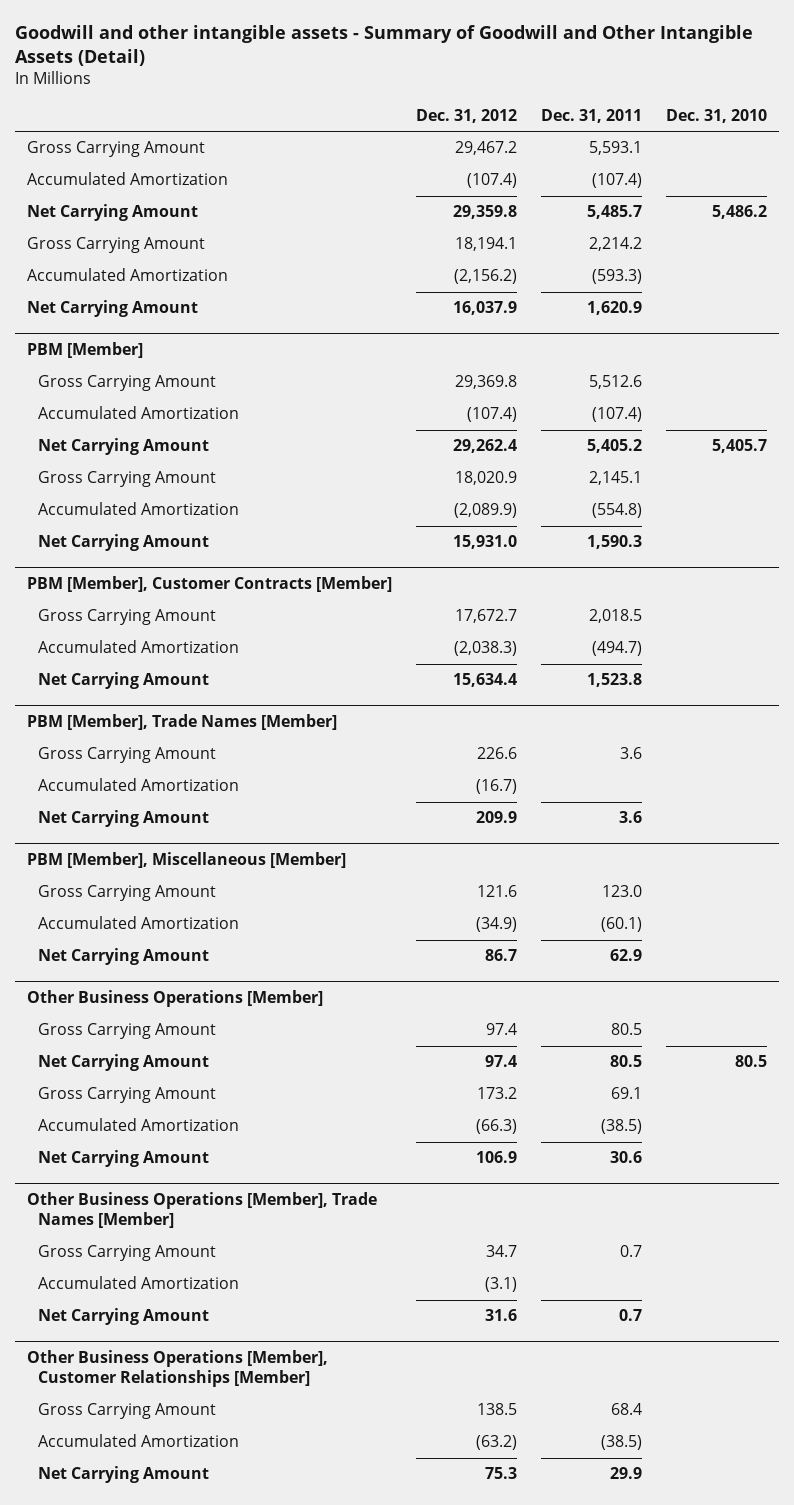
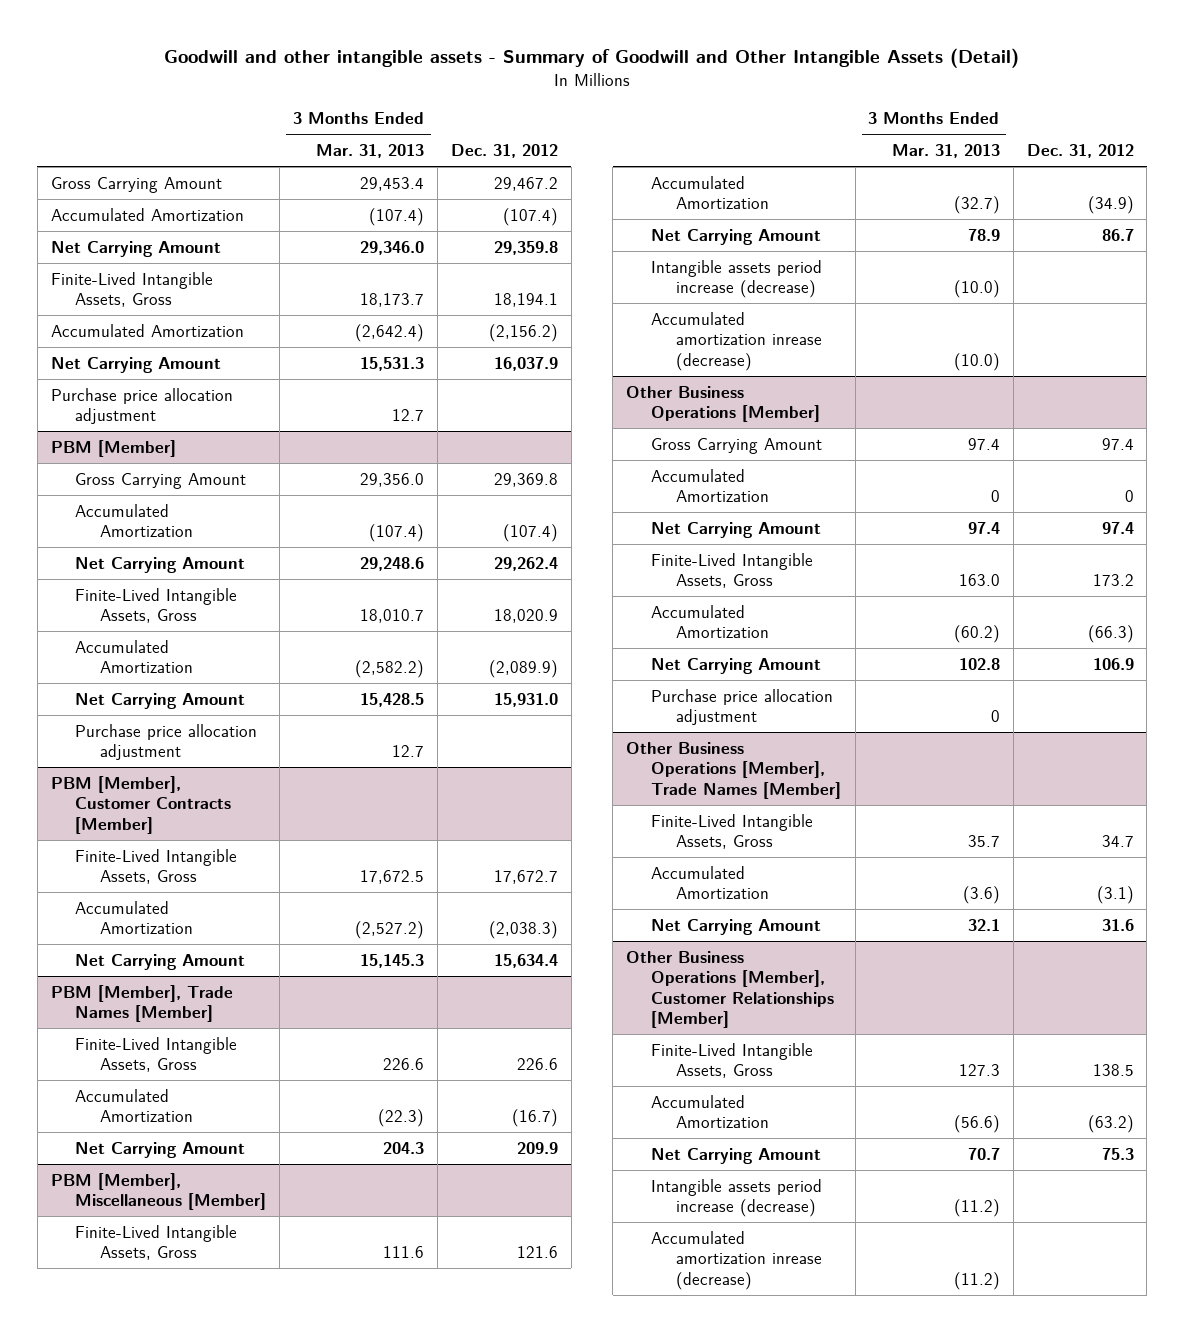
- | Dec. 31, 2012 | Dec. 31, 2011 | Dec. 31, 2010
+ | 3 Months Ended Mar. 31, 2013 | Dec. 31, 2012
- Gross Carrying Amount | 18,194.1 | 2,214.2 |
+ Finite-Lived Intangible Assets, Gross | 18,173.7 | 18,194.1
+ Purchase price allocation adjustment | 12.7 |
@ PBM [Member]
- Gross Carrying Amount | 18,020.9 | 2,145.1 |
+ Finite-Lived Intangible Assets, Gross | 18,010.7 | 18,020.9
+ Purchase price allocation adjustment | 12.7 |
@ PBM [Member], Customer Contracts [Member]
- Gross Carrying Amount | 17,672.7 | 2,018.5 |
+ Finite-Lived Intangible Assets, Gross | 17,672.5 | 17,672.7
@ PBM [Member], Trade Names [Member]
- Gross Carrying Amount | 226.6 | 3.6 |
+ Finite-Lived Intangible Assets, Gross | 226.6 | 226.6
@ PBM [Member], Miscellaneous [Member]
- Gross Carrying Amount | 121.6 | 123.0 |
+ Finite-Lived Intangible Assets, Gross | 111.6 | 121.6
+ Intangible assets period increase (decrease) | (10.0) |
+ Accumulated amortization inrease (decrease) | (10.0) |
@ Other Business Operations [Member]
+ Accumulated Amortization | 0 | 0
- Gross Carrying Amount | 173.2 | 69.1 |
+ Finite-Lived Intangible Assets, Gross | 163.0 | 173.2
+ Purchase price allocation adjustment | 0 |
@ Other Business Operations [Member], Trade Names [Member]
- Gross Carrying Amount | 34.7 | 0.7 |
+ Finite-Lived Intangible Assets, Gross | 35.7 | 34.7
@ Other Business Operations [Member], Customer Relationships [Member]
- Gross Carrying Amount | 138.5 | 68.4 |
+ Finite-Lived Intangible Assets, Gross | 127.3 | 138.5
+ Intangible assets period increase (decrease) | (11.2) |
+ Accumulated amortization inrease (decrease) | (11.2) |

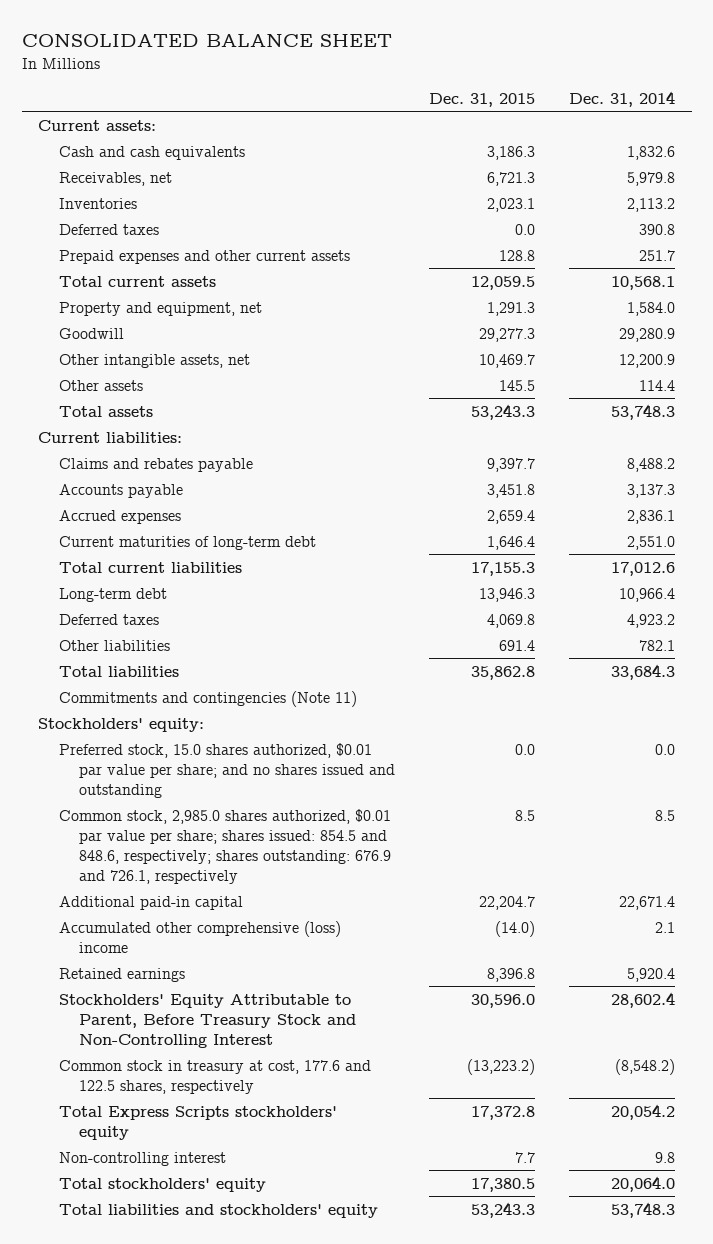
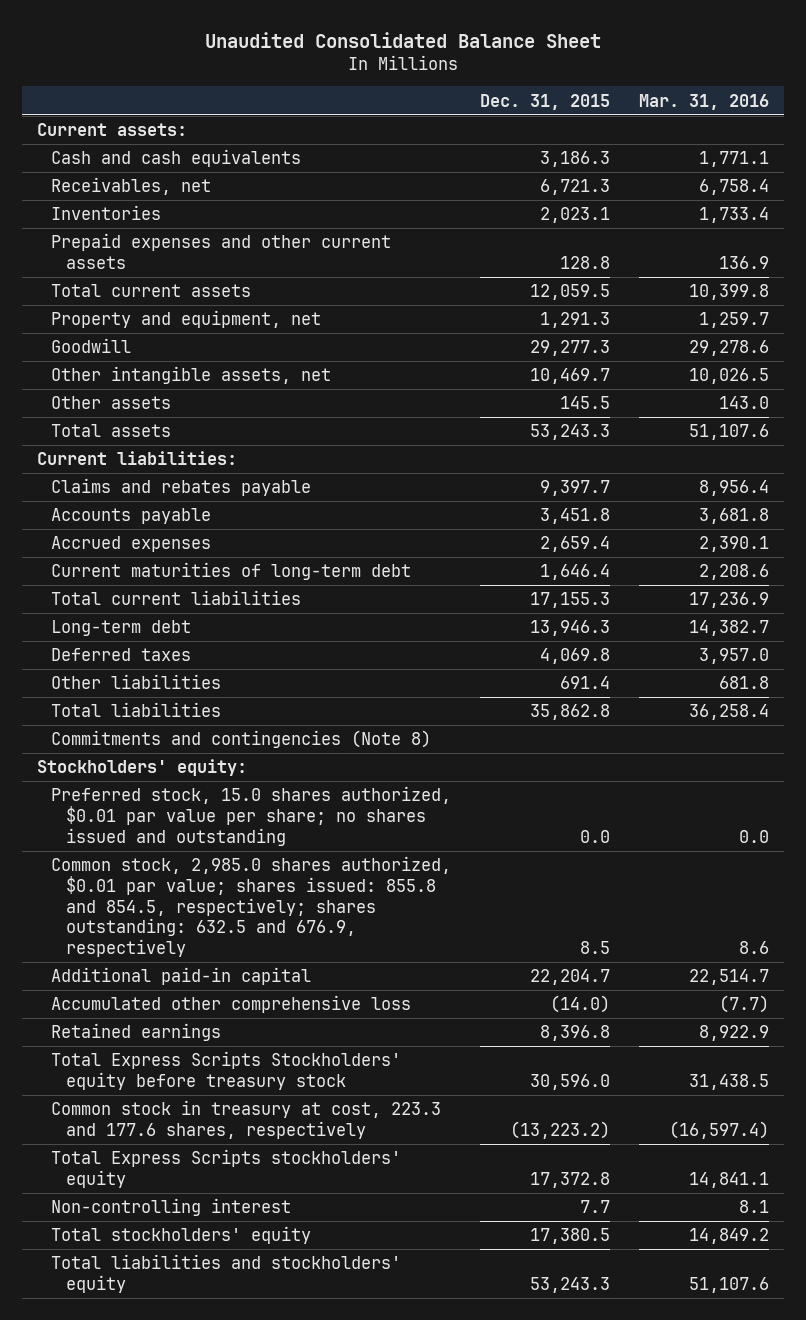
- CONSOLIDATED BALANCE SHEET
+ Unaudited Consolidated Balance Sheet
- | Dec. 31, 2015 | Dec. 31, 2014
+ | Dec. 31, 2015 | Mar. 31, 2016
- Deferred taxes | 0.0 | 390.8
- Commitments and contingencies (Note 11)
+ Commitments and contingencies (Note 8)
- Preferred stock, 15.0 shares authorized, $0.01 par value per share; and no shares issued and outstanding | 0.0 | 0.0
- Common stock, 2,985.0 shares authorized, $0.01 par value per share; shares issued: 854.5 and 848.6, respectively; shares outstanding: 676.9 and 726.1, respectively | 8.5 | 8.5
+ Preferred stock, 15.0 shares authorized, $0.01 par value per share; no shares issued and outstanding | 0.0 | 0.0
+ Common stock, 2,985.0 shares authorized, $0.01 par value; shares issued: 855.8 and 854.5, respectively; shares outstanding: 632.5 and 676.9, respectively | 8.5 | 8.6
- Accumulated other comprehensive (loss) income | (14.0) | 2.1
+ Accumulated other comprehensive loss | (14.0) | (7.7)
- Stockholders' Equity Attributable to Parent, Before Treasury Stock and Non-Controlling Interest | 30,596.0 | 28,602.4
- Common stock in treasury at cost, 177.6 and 122.5 shares, respectively | (13,223.2) | (8,548.2)
+ Total Express Scripts Stockholders' equity before treasury stock | 30,596.0 | 31,438.5
+ Common stock in treasury at cost, 223.3 and 177.6 shares, respectively | (13,223.2) | (16,597.4)

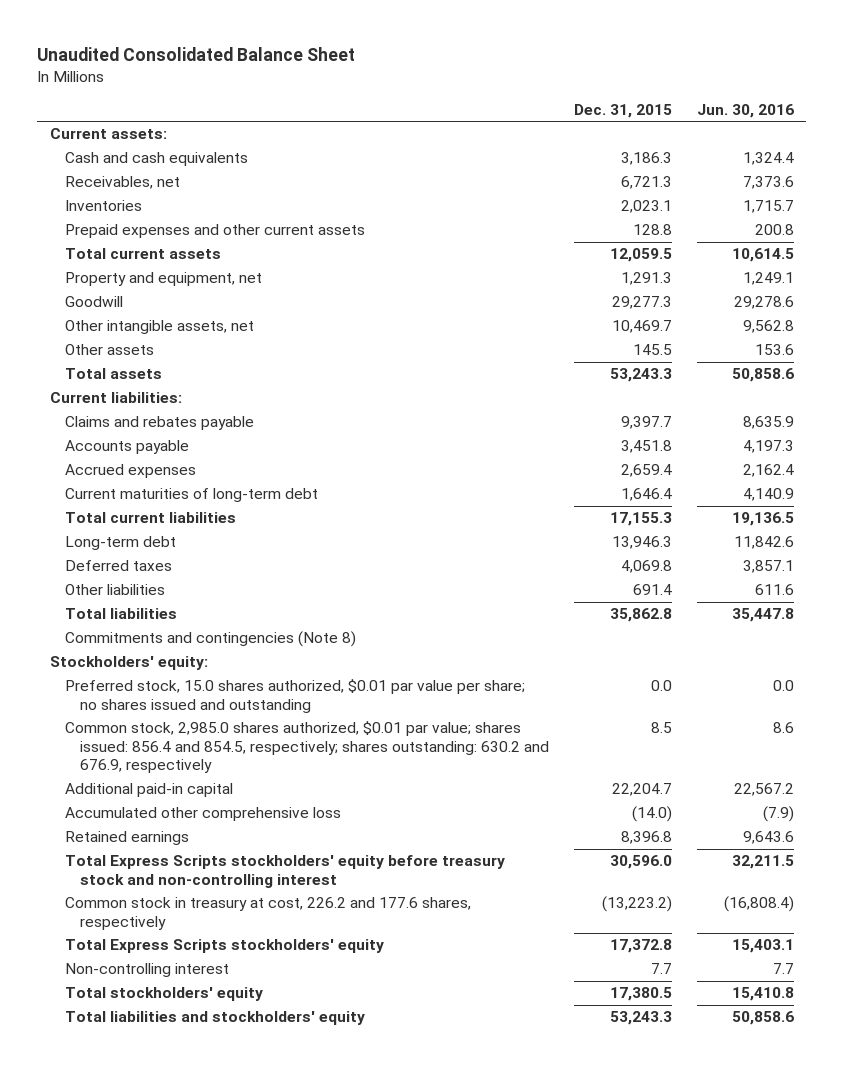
- | Dec. 31, 2015 | Mar. 31, 2016
+ | Dec. 31, 2015 | Jun. 30, 2016
- Common stock, 2,985.0 shares authorized, $0.01 par value; shares issued: 855.8 and 854.5, respectively; shares outstanding: 632.5 and 676.9, respectively | 8.5 | 8.6
+ Common stock, 2,985.0 shares authorized, $0.01 par value; shares issued: 856.4 and 854.5, respectively; shares outstanding: 630.2 and 676.9, respectively | 8.5 | 8.6
- Total Express Scripts Stockholders' equity before treasury stock | 30,596.0 | 31,438.5
- Common stock in treasury at cost, 223.3 and 177.6 shares, respectively | (13,223.2) | (16,597.4)
+ Total Express Scripts stockholders' equity before treasury stock and non-controlling interest | 30,596.0 | 32,211.5
+ Common stock in treasury at cost, 226.2 and 177.6 shares, respectively | (13,223.2) | (16,808.4)

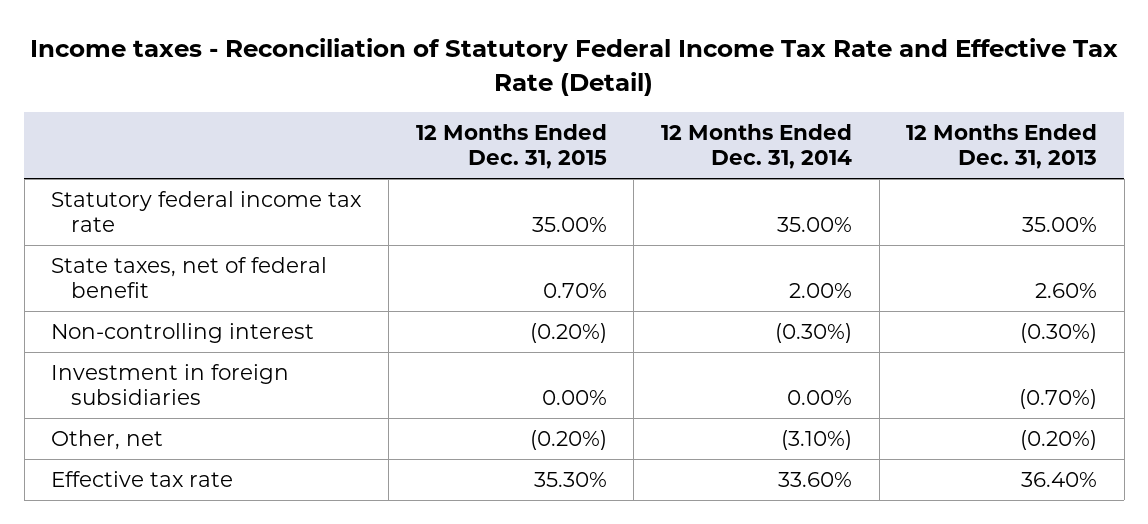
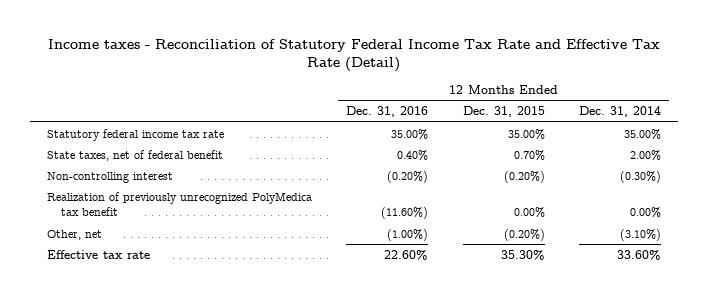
- | 12 Months Ended Dec. 31, 2015 | 12 Months Ended Dec. 31, 2014 | 12 Months Ended Dec. 31, 2013
+ | 12 Months Ended Dec. 31, 2016 | 12 Months Ended Dec. 31, 2015 | 12 Months Ended Dec. 31, 2014
- Investment in foreign subsidiaries | 0.00% | 0.00% | (0.70%)
+ Realization of previously unrecognized PolyMedica tax benefit | (11.60%) | 0.00% | 0.00%

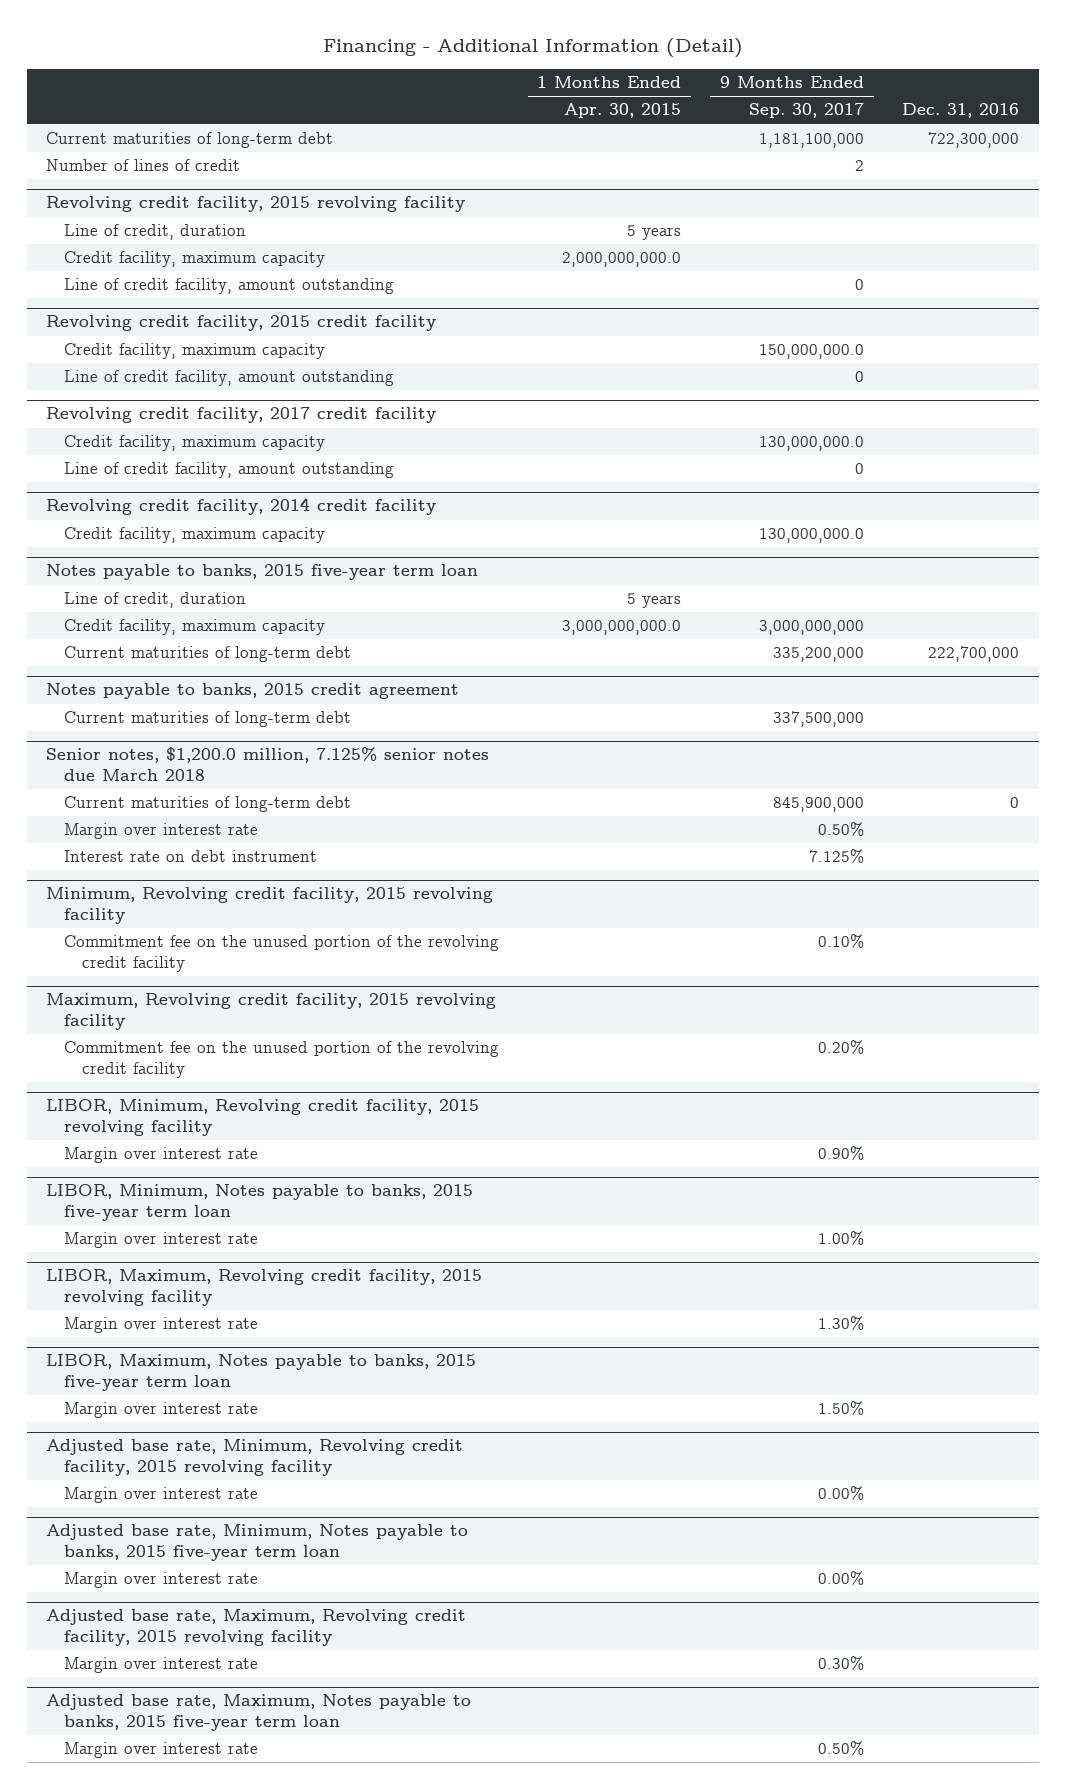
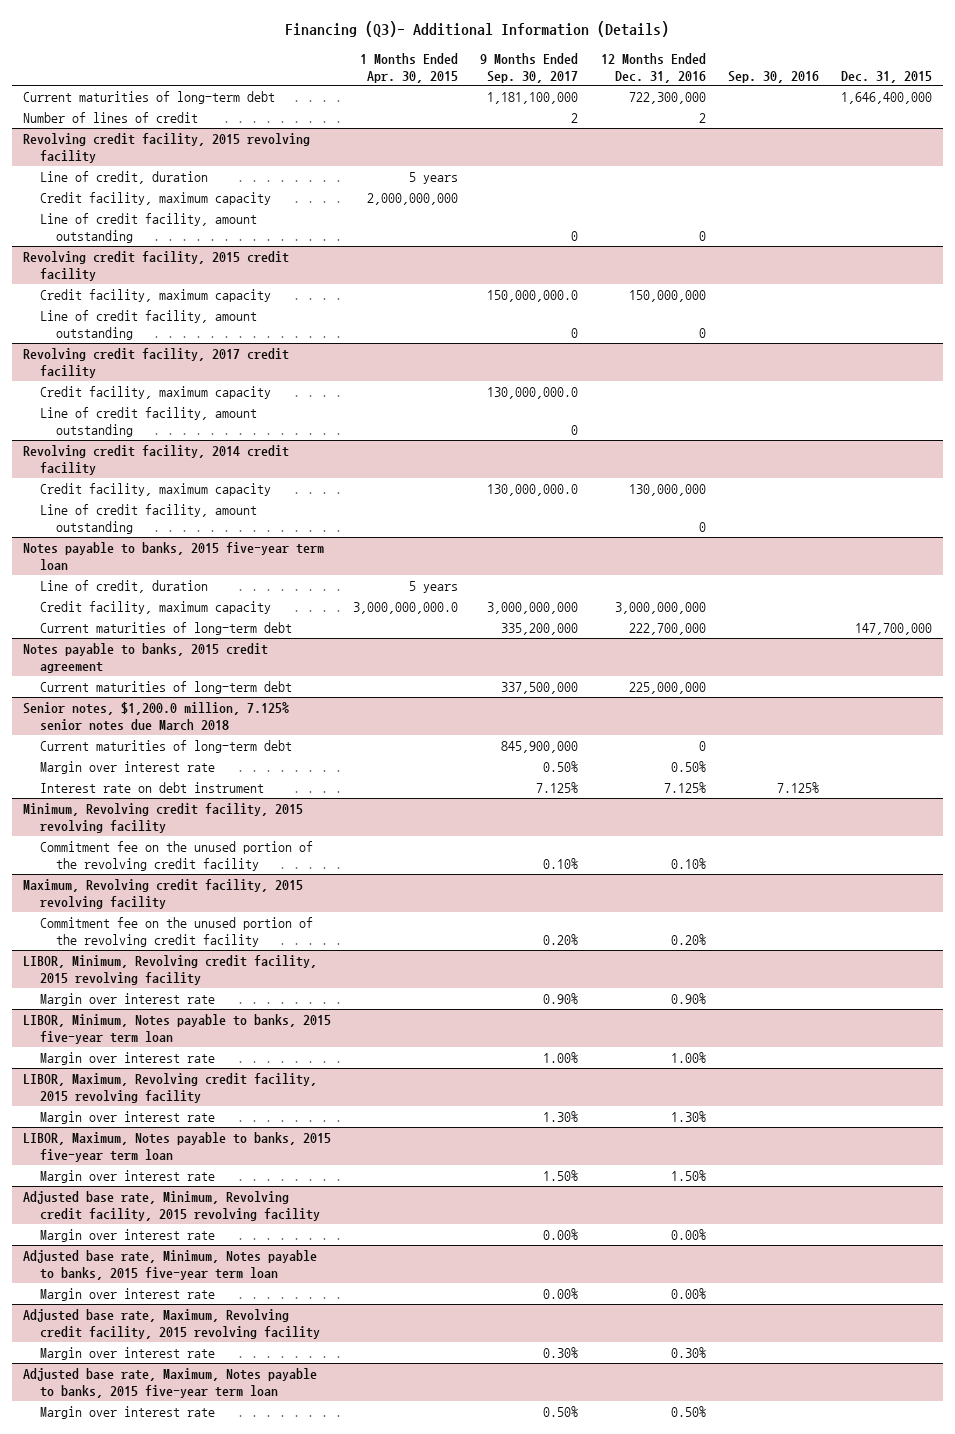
- Financing - Additional Information (Detail)
+ Financing (Q3)- Additional Information (Details)
- | 1 Months Ended Apr. 30, 2015 | 9 Months Ended Sep. 30, 2017 | Dec. 31, 2016
+ | 1 Months Ended Apr. 30, 2015 | 9 Months Ended Sep. 30, 2017 | 12 Months Ended Dec. 31, 2016 | Sep. 30, 2016 | Dec. 31, 2015
@ Revolving credit facility, 2015 revolving facility
- Credit facility, maximum capacity | 2,000,000,000.0 | |
+ Credit facility, maximum capacity | 2,000,000,000 | | | |
@ Revolving credit facility, 2014 credit facility
+ Line of credit facility, amount outstanding | | | 0 | |

